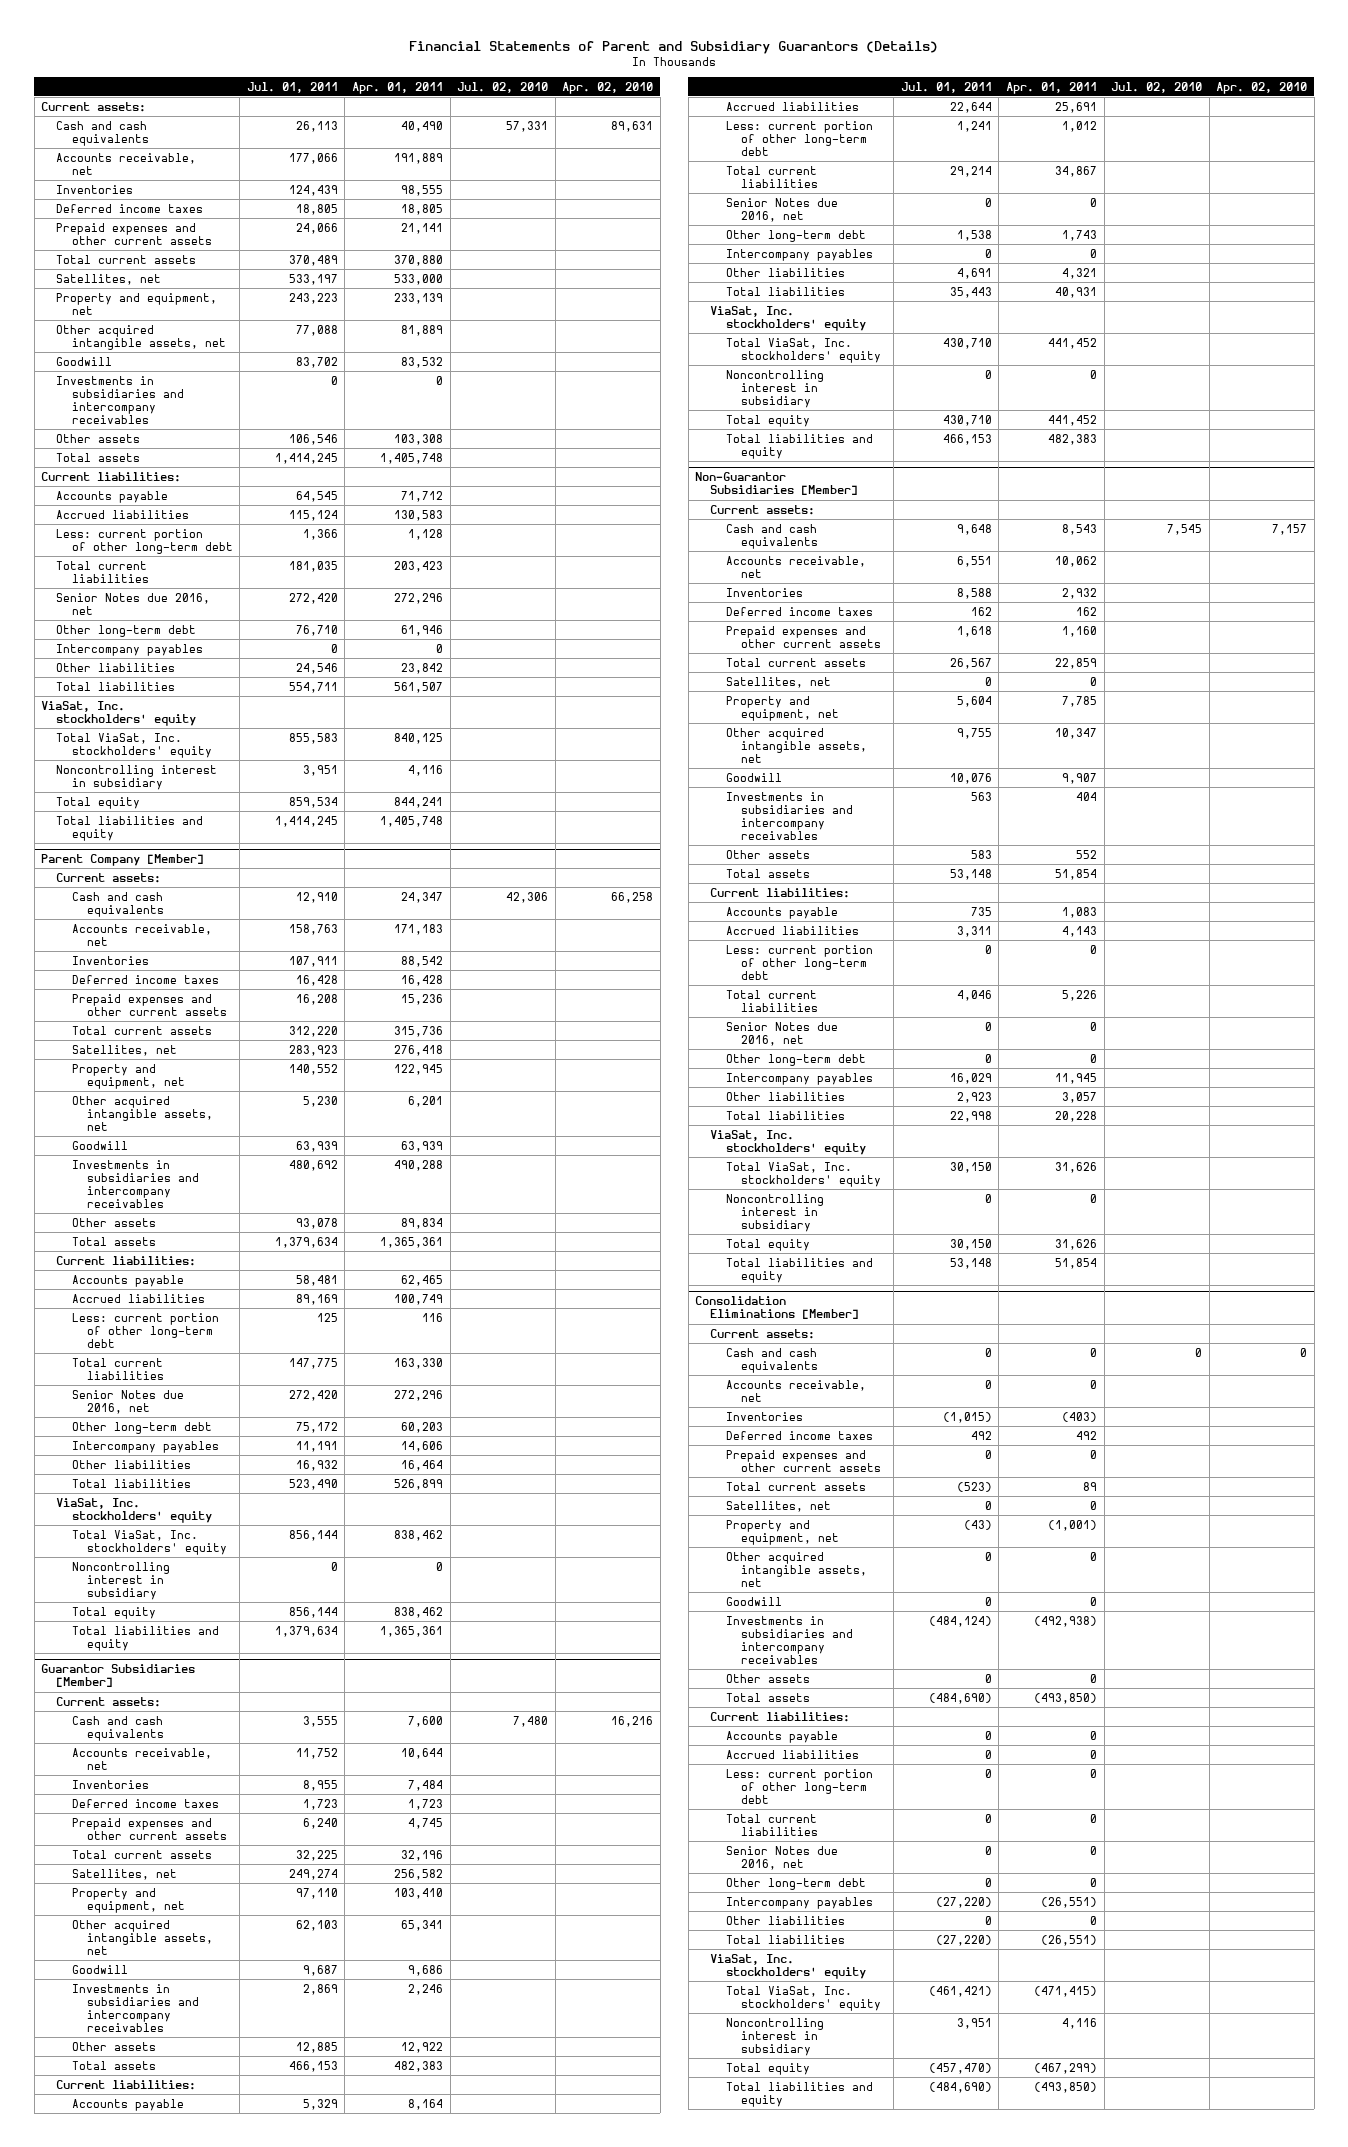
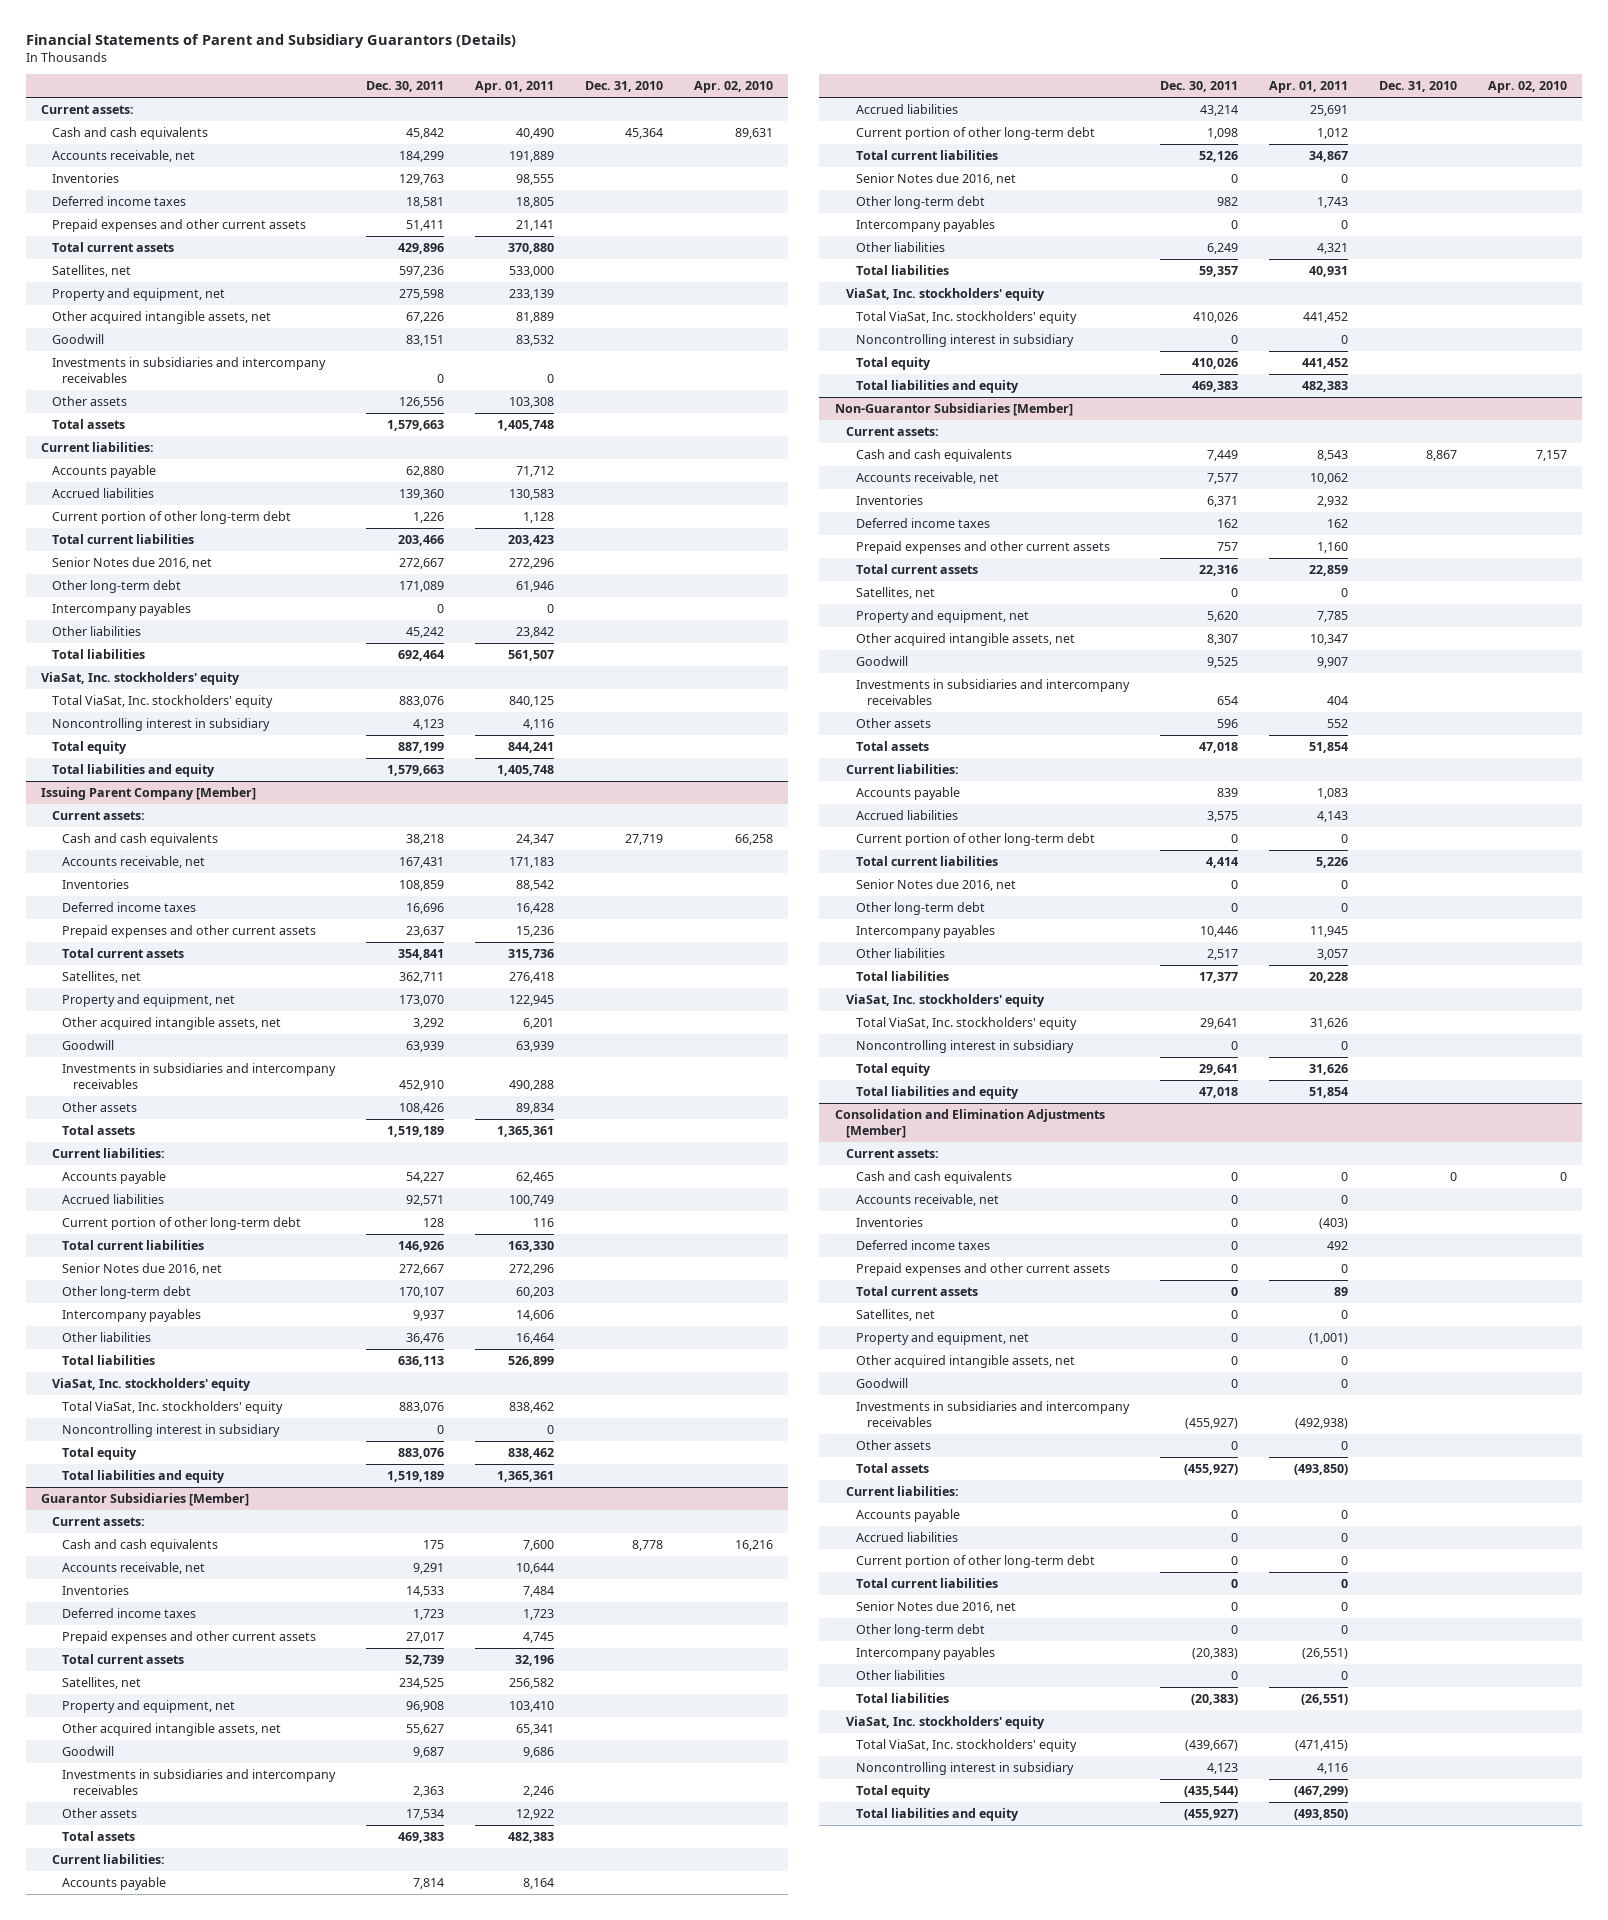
- | Jul. 01, 2011 | Apr. 01, 2011 | Jul. 02, 2010 | Apr. 02, 2010
+ | Dec. 30, 2011 | Apr. 01, 2011 | Dec. 31, 2010 | Apr. 02, 2010
- Less: current portion of other long-term debt | 1,366 | 1,128 | |
+ Current portion of other long-term debt | 1,226 | 1,128 | |
- Parent Company [Member]
+ Issuing Parent Company [Member]
- Less: current portion of other long-term debt | 125 | 116 | |
+ Current portion of other long-term debt | 128 | 116 | |
@ Guarantor Subsidiaries [Member]
- Less: current portion of other long-term debt | 1,241 | 1,012 | |
+ Current portion of other long-term debt | 1,098 | 1,012 | |
@ Non-Guarantor Subsidiaries [Member]
- Less: current portion of other long-term debt | 0 | 0 | |
+ Current portion of other long-term debt | 0 | 0 | |
- Consolidation Eliminations [Member]
+ Consolidation and Elimination Adjustments [Member]
- Less: current portion of other long-term debt | 0 | 0 | |
+ Current portion of other long-term debt | 0 | 0 | |

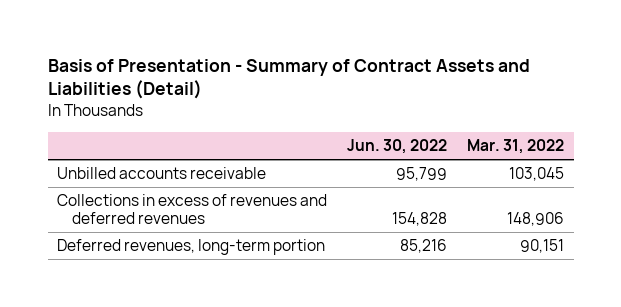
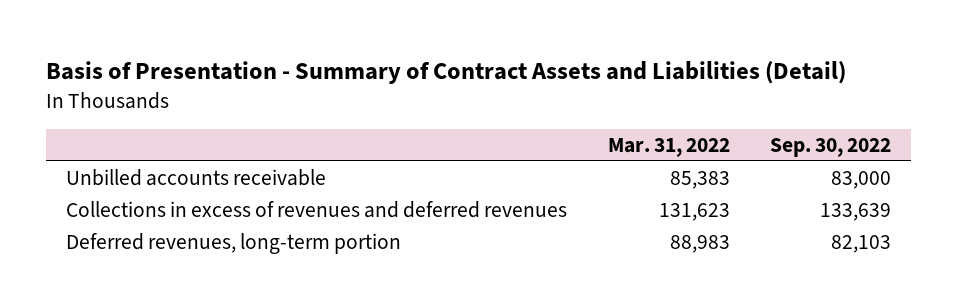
- | Jun. 30, 2022 | Mar. 31, 2022
+ | Mar. 31, 2022 | Sep. 30, 2022
- Unbilled accounts receivable | 95,799 | 103,045
- Collections in excess of revenues and deferred revenues | 154,828 | 148,906
- Deferred revenues, long-term portion | 85,216 | 90,151
+ Unbilled accounts receivable | 85,383 | 83,000
+ Collections in excess of revenues and deferred revenues | 131,623 | 133,639
+ Deferred revenues, long-term portion | 88,983 | 82,103

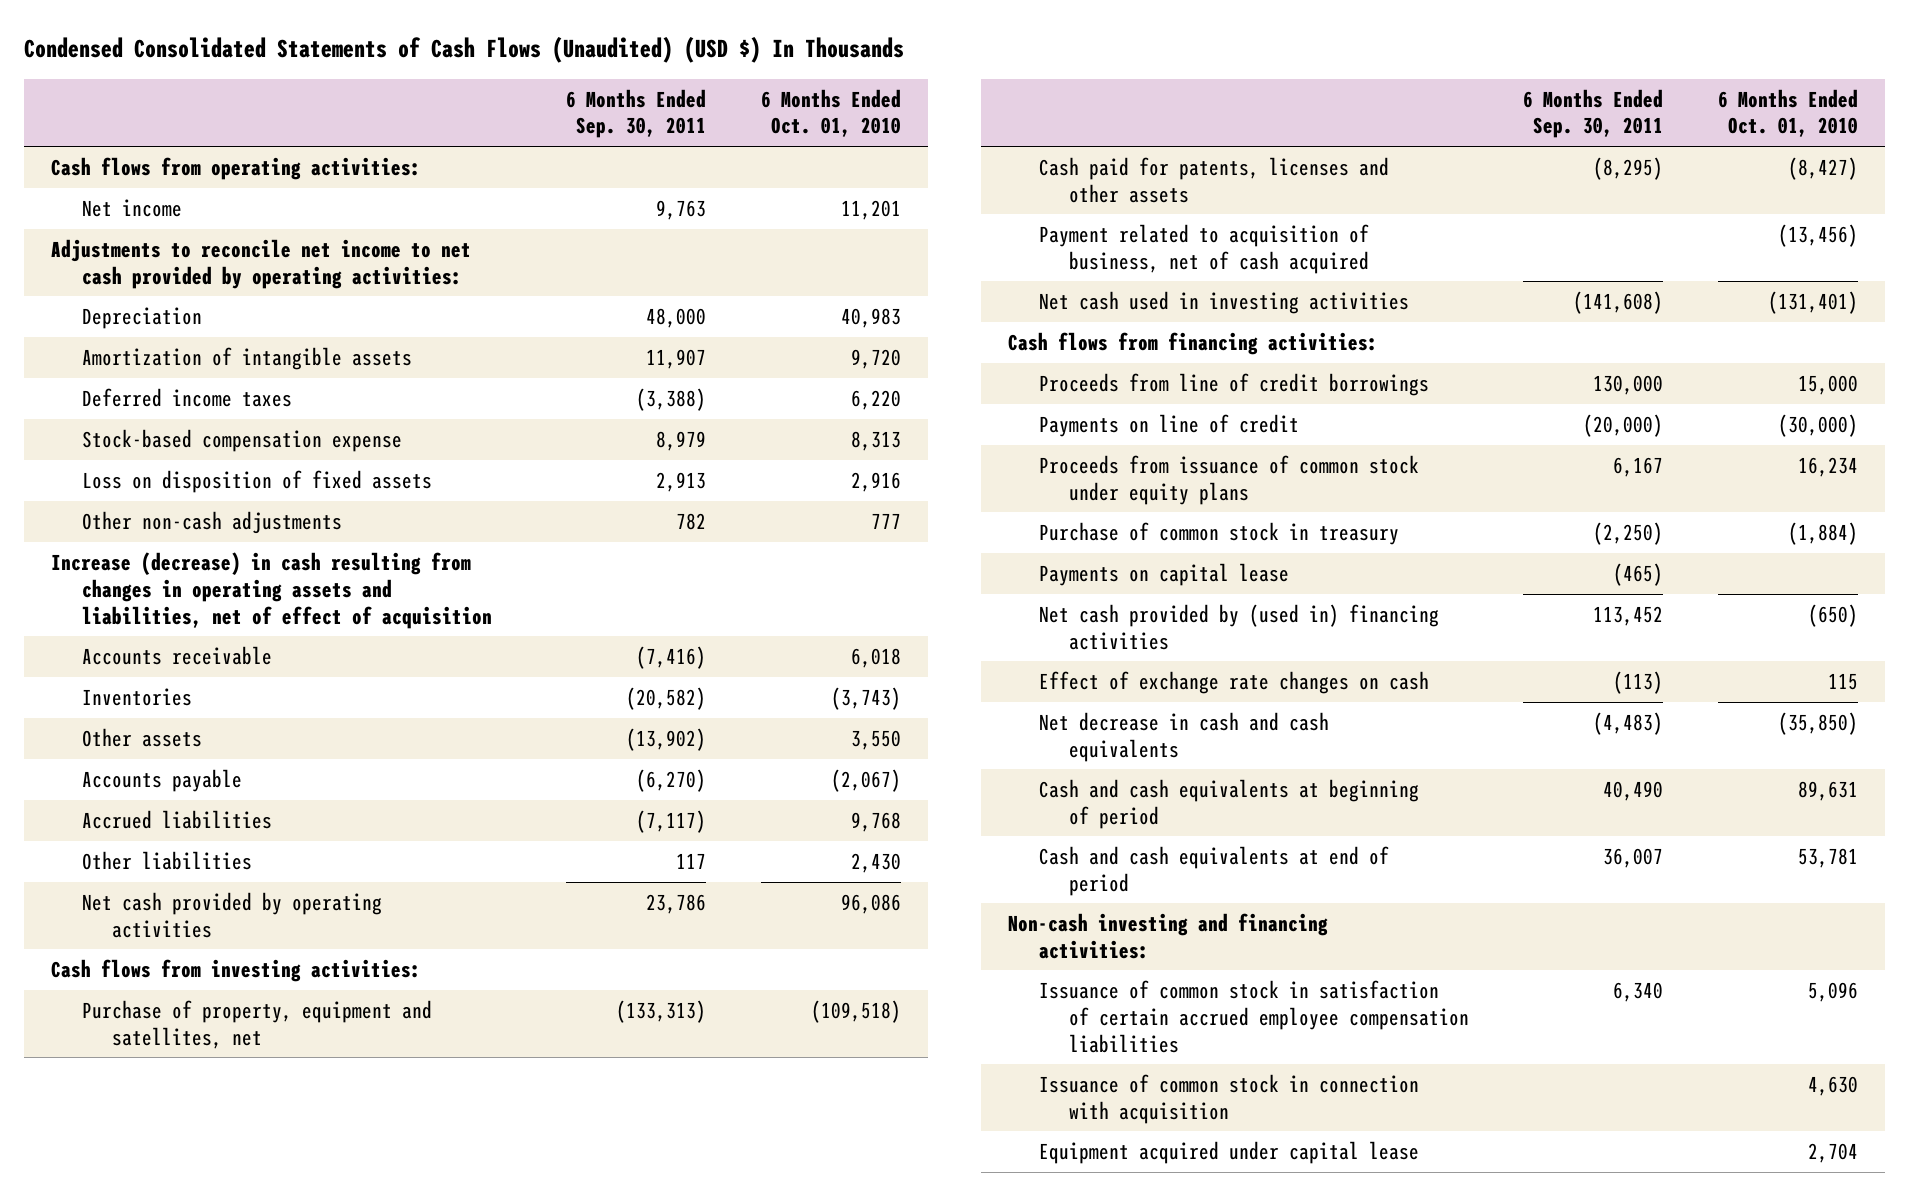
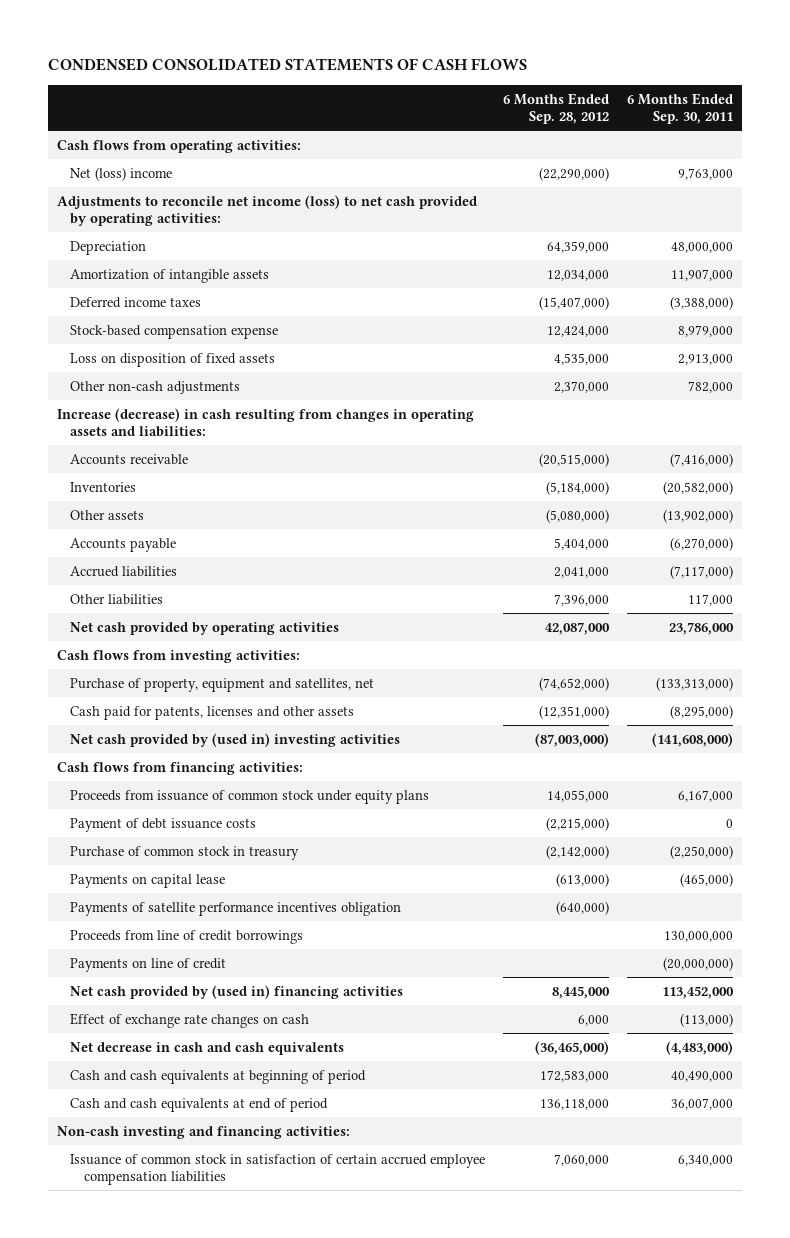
- Condensed Consolidated Statements of Cash Flows (Unaudited) (USD $) In Thousands
+ CONDENSED CONSOLIDATED STATEMENTS OF CASH FLOWS
- | 6 Months Ended Sep. 30, 2011 | 6 Months Ended Oct. 01, 2010
+ | 6 Months Ended Sep. 28, 2012 | 6 Months Ended Sep. 30, 2011
- Net income | 9,763 | 11,201
- Adjustments to reconcile net income to net cash provided by operating activities:
- Depreciation | 48,000 | 40,983
- Amortization of intangible assets | 11,907 | 9,720
- Deferred income taxes | (3,388) | 6,220
- Stock-based compensation expense | 8,979 | 8,313
- Loss on disposition of fixed assets | 2,913 | 2,916
- Other non-cash adjustments | 782 | 777
- Increase (decrease) in cash resulting from changes in operating assets and liabilities, net of effect of acquisition
- Accounts receivable | (7,416) | 6,018
- Inventories | (20,582) | (3,743)
- Other assets | (13,902) | 3,550
- Accounts payable | (6,270) | (2,067)
- Accrued liabilities | (7,117) | 9,768
- Other liabilities | 117 | 2,430
- Net cash provided by operating activities | 23,786 | 96,086
+ Net (loss) income | (22,290,000) | 9,763,000
+ Adjustments to reconcile net income (loss) to net cash provided by operating activities:
+ Depreciation | 64,359,000 | 48,000,000
+ Amortization of intangible assets | 12,034,000 | 11,907,000
+ Deferred income taxes | (15,407,000) | (3,388,000)
+ Stock-based compensation expense | 12,424,000 | 8,979,000
+ Loss on disposition of fixed assets | 4,535,000 | 2,913,000
+ Other non-cash adjustments | 2,370,000 | 782,000
+ Increase (decrease) in cash resulting from changes in operating assets and liabilities:
+ Accounts receivable | (20,515,000) | (7,416,000)
+ Inventories | (5,184,000) | (20,582,000)
+ Other assets | (5,080,000) | (13,902,000)
+ Accounts payable | 5,404,000 | (6,270,000)
+ Accrued liabilities | 2,041,000 | (7,117,000)
+ Other liabilities | 7,396,000 | 117,000
+ Net cash provided by operating activities | 42,087,000 | 23,786,000
- Purchase of property, equipment and satellites, net | (133,313) | (109,518)
- Cash paid for patents, licenses and other assets | (8,295) | (8,427)
- Payment related to acquisition of business, net of cash acquired | | (13,456)
- Net cash used in investing activities | (141,608) | (131,401)
+ Purchase of property, equipment and satellites, net | (74,652,000) | (133,313,000)
+ Cash paid for patents, licenses and other assets | (12,351,000) | (8,295,000)
+ Net cash provided by (used in) investing activities | (87,003,000) | (141,608,000)
- Proceeds from line of credit borrowings | 130,000 | 15,000
- Payments on line of credit | (20,000) | (30,000)
- Proceeds from issuance of common stock under equity plans | 6,167 | 16,234
- Purchase of common stock in treasury | (2,250) | (1,884)
- Payments on capital lease | (465) |
- Net cash provided by (used in) financing activities | 113,452 | (650)
- Effect of exchange rate changes on cash | (113) | 115
- Net decrease in cash and cash equivalents | (4,483) | (35,850)
- Cash and cash equivalents at beginning of period | 40,490 | 89,631
- Cash and cash equivalents at end of period | 36,007 | 53,781
+ Proceeds from issuance of common stock under equity plans | 14,055,000 | 6,167,000
+ Payment of debt issuance costs | (2,215,000) | 0
+ Purchase of common stock in treasury | (2,142,000) | (2,250,000)
+ Payments on capital lease | (613,000) | (465,000)
+ Payments of satellite performance incentives obligation | (640,000) |
+ Proceeds from line of credit borrowings | | 130,000,000
+ Payments on line of credit | | (20,000,000)
+ Net cash provided by (used in) financing activities | 8,445,000 | 113,452,000
+ Effect of exchange rate changes on cash | 6,000 | (113,000)
+ Net decrease in cash and cash equivalents | (36,465,000) | (4,483,000)
+ Cash and cash equivalents at beginning of period | 172,583,000 | 40,490,000
+ Cash and cash equivalents at end of period | 136,118,000 | 36,007,000
- Issuance of common stock in satisfaction of certain accrued employee compensation liabilities | 6,340 | 5,096
- Issuance of common stock in connection with acquisition | | 4,630
- Equipment acquired under capital lease | | 2,704
+ Issuance of common stock in satisfaction of certain accrued employee compensation liabilities | 7,060,000 | 6,340,000

